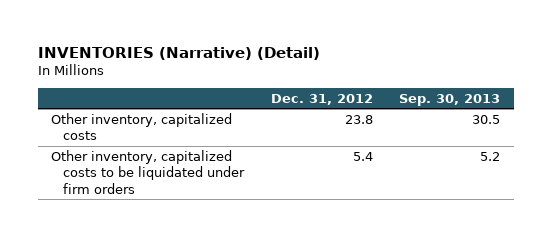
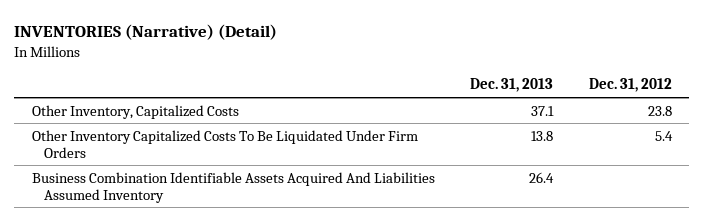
- | Dec. 31, 2012 | Sep. 30, 2013
+ | Dec. 31, 2013 | Dec. 31, 2012
- Other inventory, capitalized costs | 23.8 | 30.5
- Other inventory, capitalized costs to be liquidated under firm orders | 5.4 | 5.2
+ Other Inventory, Capitalized Costs | 37.1 | 23.8
+ Other Inventory Capitalized Costs To Be Liquidated Under Firm Orders | 13.8 | 5.4
+ Business Combination Identifiable Assets Acquired And Liabilities Assumed Inventory | 26.4 |

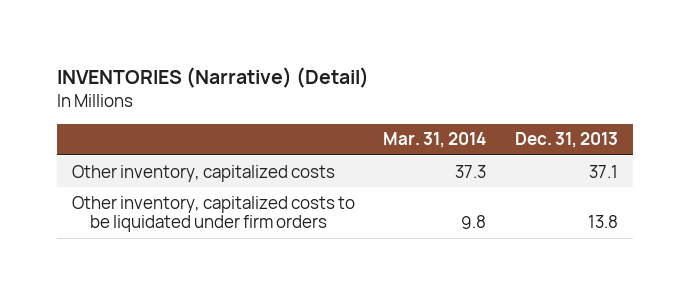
- | Dec. 31, 2013 | Dec. 31, 2012
+ | Mar. 31, 2014 | Dec. 31, 2013
- Other Inventory, Capitalized Costs | 37.1 | 23.8
- Other Inventory Capitalized Costs To Be Liquidated Under Firm Orders | 13.8 | 5.4
- Business Combination Identifiable Assets Acquired And Liabilities Assumed Inventory | 26.4 |
+ Other inventory, capitalized costs | 37.3 | 37.1
+ Other inventory, capitalized costs to be liquidated under firm orders | 9.8 | 13.8

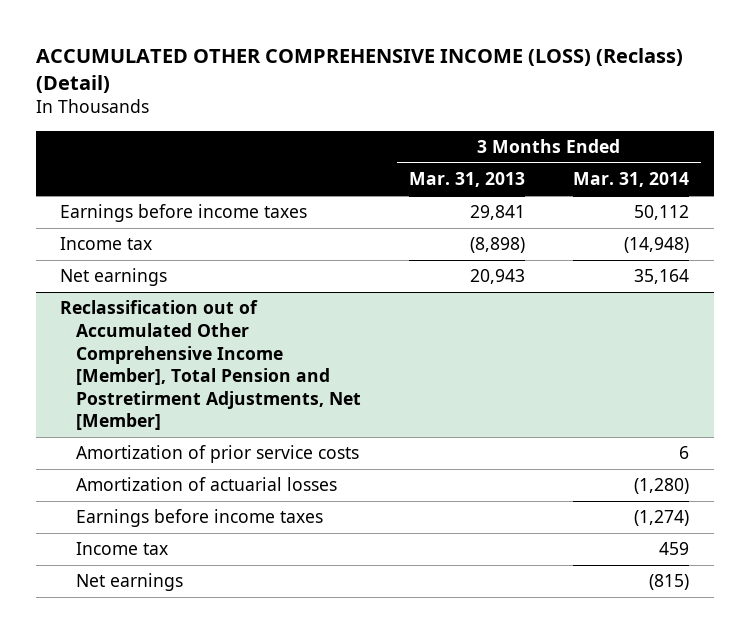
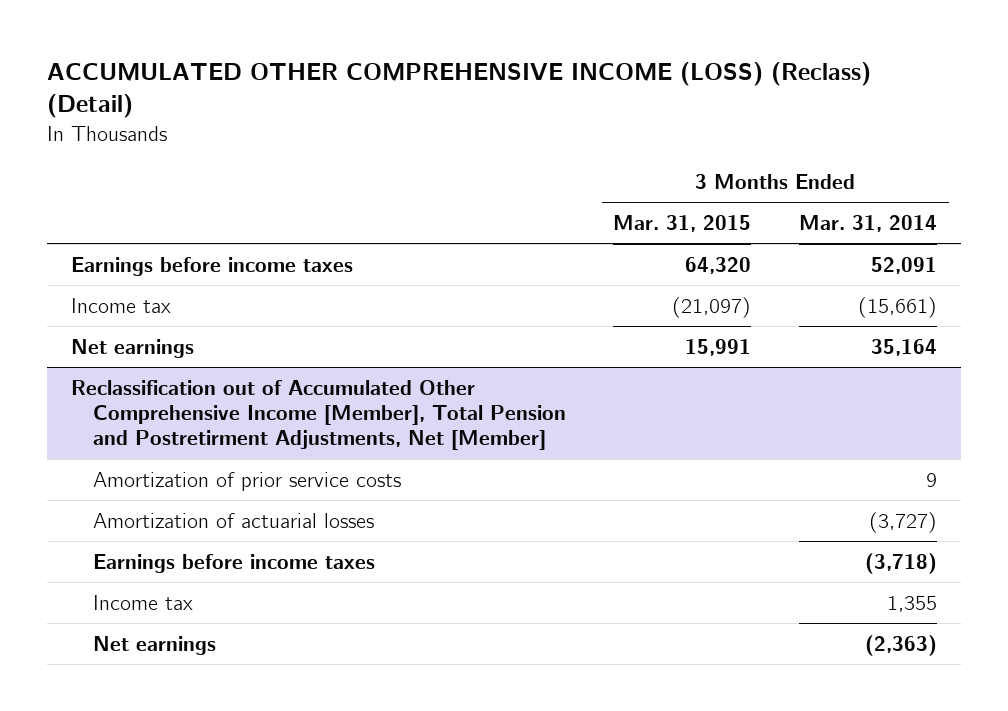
- | 3 Months Ended Mar. 31, 2013 | 3 Months Ended Mar. 31, 2014
+ | 3 Months Ended Mar. 31, 2015 | 3 Months Ended Mar. 31, 2014
- Earnings before income taxes | 29,841 | 50,112
- Income tax | (8,898) | (14,948)
+ Earnings before income taxes | 64,320 | 52,091
+ Income tax | (21,097) | (15,661)
@ Reclassification out of Accumulated Other Comprehensive Income [Member], Total Pension and Postretirment Adjustments, Net [Member]
- Amortization of prior service costs | | 6
- Amortization of actuarial losses | | (1,280)
- Earnings before income taxes | | (1,274)
- Income tax | | 459
- Net earnings | | (815)
+ Amortization of prior service costs | | 9
+ Amortization of actuarial losses | | (3,727)
+ Earnings before income taxes | | (3,718)
+ Income tax | | 1,355
+ Net earnings | | (2,363)

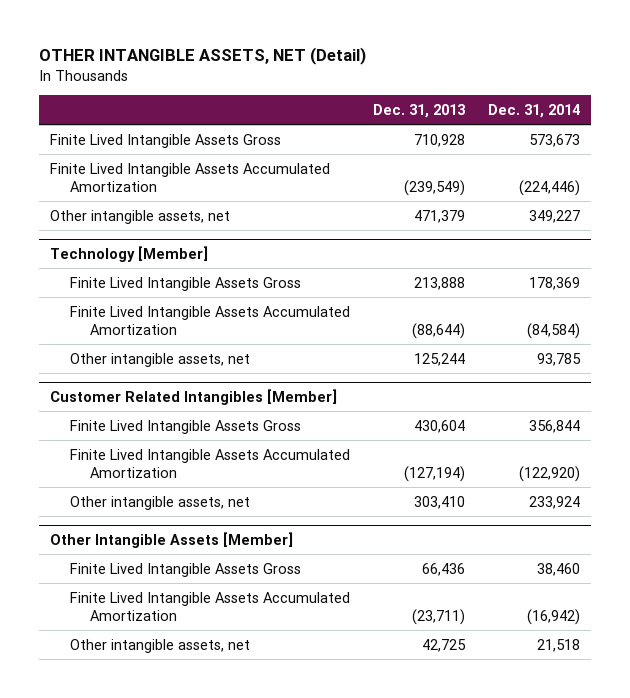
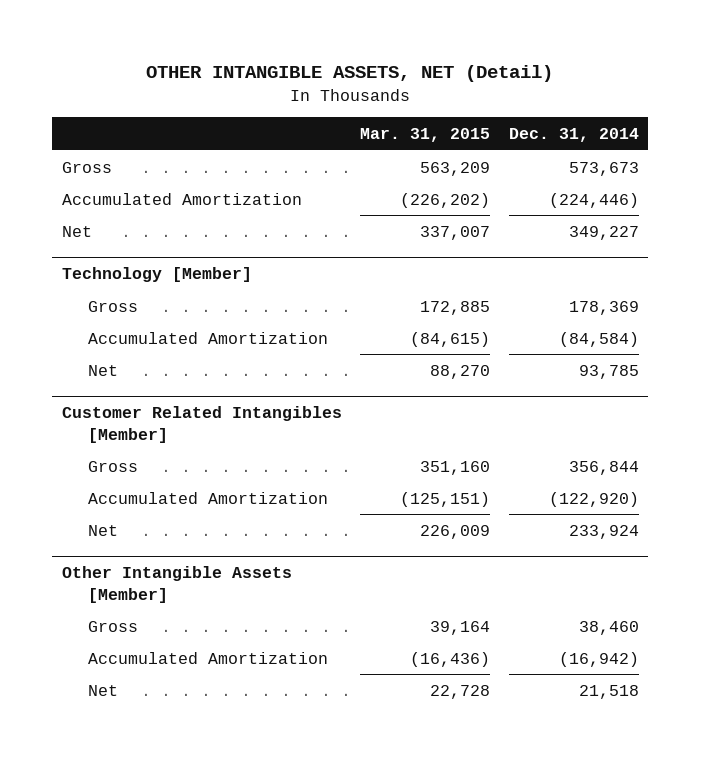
- | Dec. 31, 2013 | Dec. 31, 2014
+ | Mar. 31, 2015 | Dec. 31, 2014
- Finite Lived Intangible Assets Gross | 710,928 | 573,673
- Finite Lived Intangible Assets Accumulated Amortization | (239,549) | (224,446)
- Other intangible assets, net | 471,379 | 349,227
+ Gross | 563,209 | 573,673
+ Accumulated Amortization | (226,202) | (224,446)
+ Net | 337,007 | 349,227
@ Technology [Member]
- Finite Lived Intangible Assets Gross | 213,888 | 178,369
- Finite Lived Intangible Assets Accumulated Amortization | (88,644) | (84,584)
- Other intangible assets, net | 125,244 | 93,785
+ Gross | 172,885 | 178,369
+ Accumulated Amortization | (84,615) | (84,584)
+ Net | 88,270 | 93,785
@ Customer Related Intangibles [Member]
- Finite Lived Intangible Assets Gross | 430,604 | 356,844
- Finite Lived Intangible Assets Accumulated Amortization | (127,194) | (122,920)
- Other intangible assets, net | 303,410 | 233,924
+ Gross | 351,160 | 356,844
+ Accumulated Amortization | (125,151) | (122,920)
+ Net | 226,009 | 233,924
@ Other Intangible Assets [Member]
- Finite Lived Intangible Assets Gross | 66,436 | 38,460
- Finite Lived Intangible Assets Accumulated Amortization | (23,711) | (16,942)
- Other intangible assets, net | 42,725 | 21,518
+ Gross | 39,164 | 38,460
+ Accumulated Amortization | (16,436) | (16,942)
+ Net | 22,728 | 21,518

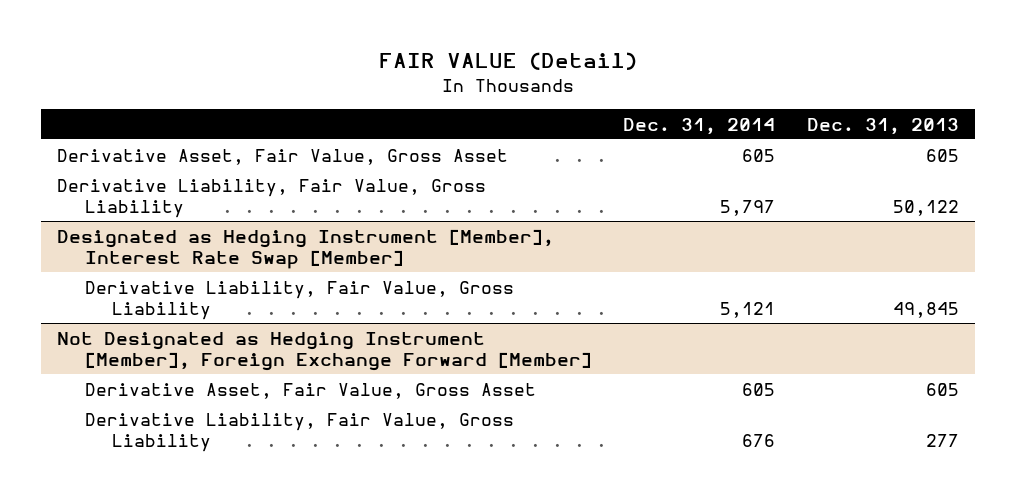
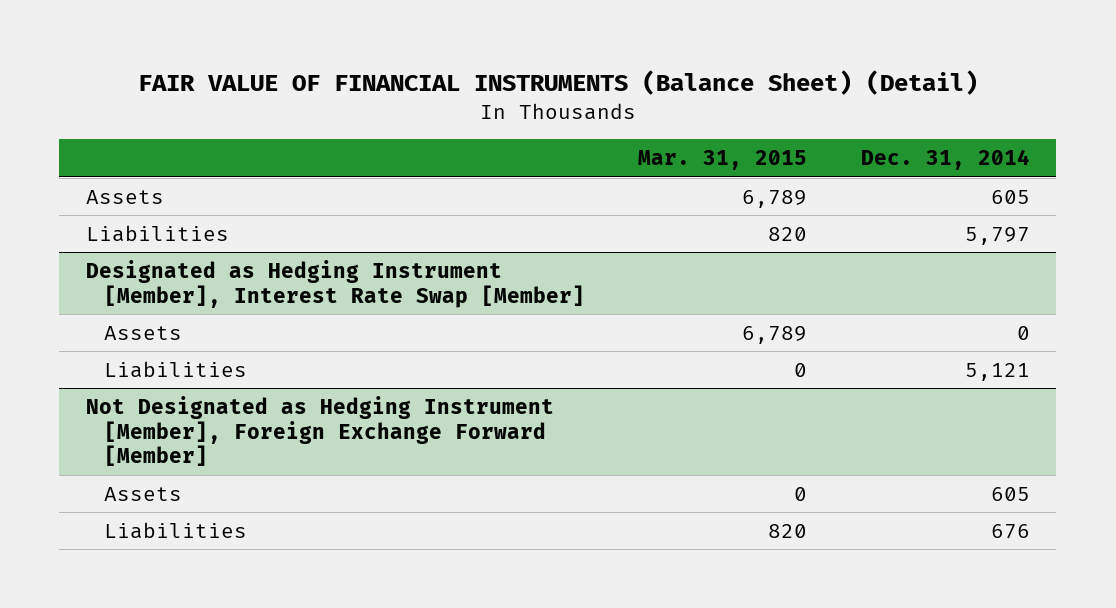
- FAIR VALUE (Detail)
+ FAIR VALUE OF FINANCIAL INSTRUMENTS (Balance Sheet) (Detail)
- | Dec. 31, 2014 | Dec. 31, 2013
+ | Mar. 31, 2015 | Dec. 31, 2014
- Derivative Asset, Fair Value, Gross Asset | 605 | 605
- Derivative Liability, Fair Value, Gross Liability | 5,797 | 50,122
+ Assets | 6,789 | 605
+ Liabilities | 820 | 5,797
@ Designated as Hedging Instrument [Member], Interest Rate Swap [Member]
- Derivative Liability, Fair Value, Gross Liability | 5,121 | 49,845
+ Assets | 6,789 | 0
+ Liabilities | 0 | 5,121
@ Not Designated as Hedging Instrument [Member], Foreign Exchange Forward [Member]
- Derivative Asset, Fair Value, Gross Asset | 605 | 605
- Derivative Liability, Fair Value, Gross Liability | 676 | 277
+ Assets | 0 | 605
+ Liabilities | 820 | 676

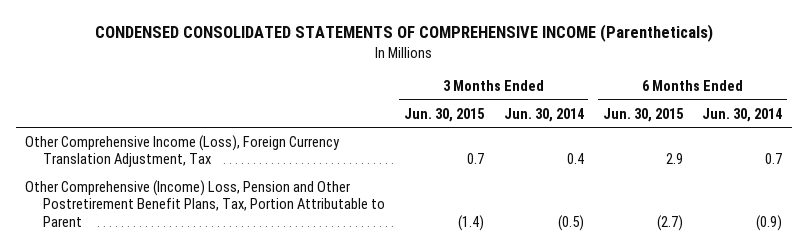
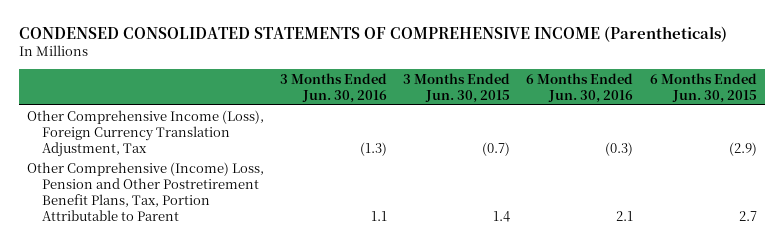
- | 3 Months Ended Jun. 30, 2015 | 3 Months Ended Jun. 30, 2014 | 6 Months Ended Jun. 30, 2015 | 6 Months Ended Jun. 30, 2014
+ | 3 Months Ended Jun. 30, 2016 | 3 Months Ended Jun. 30, 2015 | 6 Months Ended Jun. 30, 2016 | 6 Months Ended Jun. 30, 2015
- Other Comprehensive Income (Loss), Foreign Currency Translation Adjustment, Tax | 0.7 | 0.4 | 2.9 | 0.7
- Other Comprehensive (Income) Loss, Pension and Other Postretirement Benefit Plans, Tax, Portion Attributable to Parent | (1.4) | (0.5) | (2.7) | (0.9)
+ Other Comprehensive Income (Loss), Foreign Currency Translation Adjustment, Tax | (1.3) | (0.7) | (0.3) | (2.9)
+ Other Comprehensive (Income) Loss, Pension and Other Postretirement Benefit Plans, Tax, Portion Attributable to Parent | 1.1 | 1.4 | 2.1 | 2.7

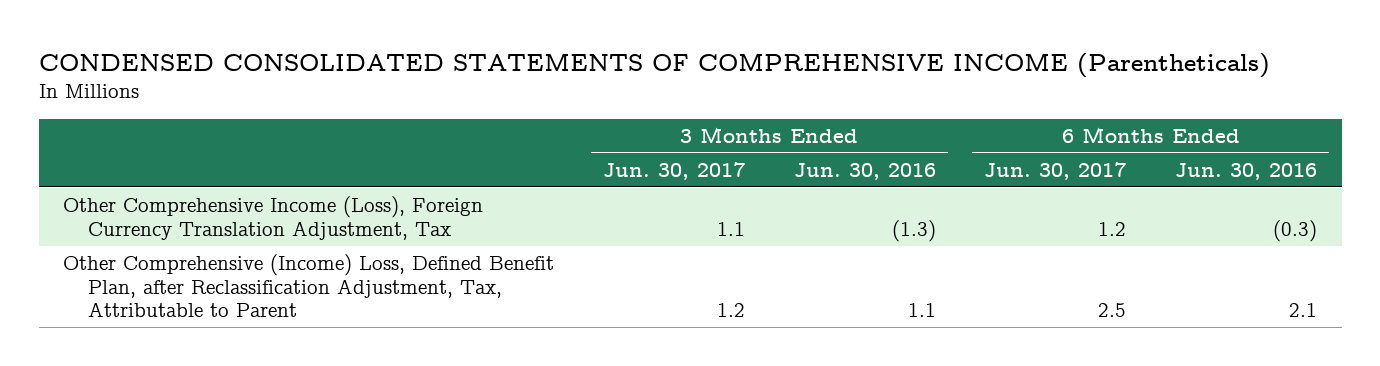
- | 3 Months Ended Jun. 30, 2016 | 3 Months Ended Jun. 30, 2015 | 6 Months Ended Jun. 30, 2016 | 6 Months Ended Jun. 30, 2015
+ | 3 Months Ended Jun. 30, 2017 | 3 Months Ended Jun. 30, 2016 | 6 Months Ended Jun. 30, 2017 | 6 Months Ended Jun. 30, 2016
- Other Comprehensive (Income) Loss, Pension and Other Postretirement Benefit Plans, Tax, Portion Attributable to Parent | 1.1 | 1.4 | 2.1 | 2.7
+ Other Comprehensive (Income) Loss, Defined Benefit Plan, after Reclassification Adjustment, Tax, Attributable to Parent | 1.2 | 1.1 | 2.5 | 2.1

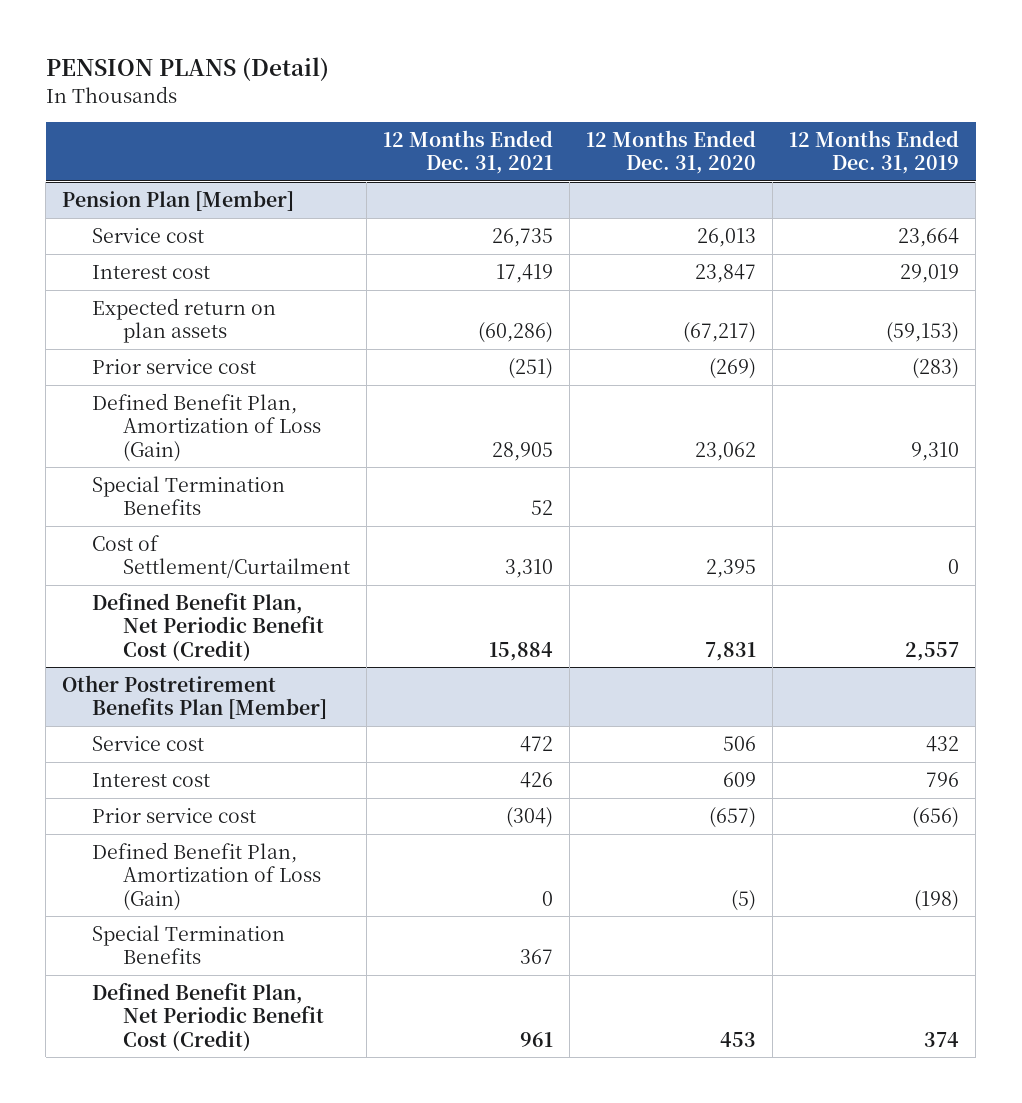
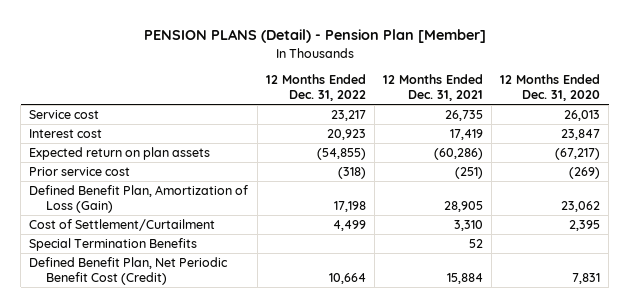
- PENSION PLANS (Detail)
+ PENSION PLANS (Detail) - Pension Plan [Member]
- | 12 Months Ended Dec. 31, 2021 | 12 Months Ended Dec. 31, 2020 | 12 Months Ended Dec. 31, 2019
+ | 12 Months Ended Dec. 31, 2022 | 12 Months Ended Dec. 31, 2021 | 12 Months Ended Dec. 31, 2020
- Pension Plan [Member]
- Special Termination Benefits | 52 | |
+ Special Termination Benefits | | 52 |
- Other Postretirement Benefits Plan [Member]
- Service cost | 472 | 506 | 432
- Interest cost | 426 | 609 | 796
- Prior service cost | (304) | (657) | (656)
- Defined Benefit Plan, Amortization of Loss (Gain) | 0 | (5) | (198)
- Special Termination Benefits | 367 | |
- Defined Benefit Plan, Net Periodic Benefit Cost (Credit) | 961 | 453 | 374

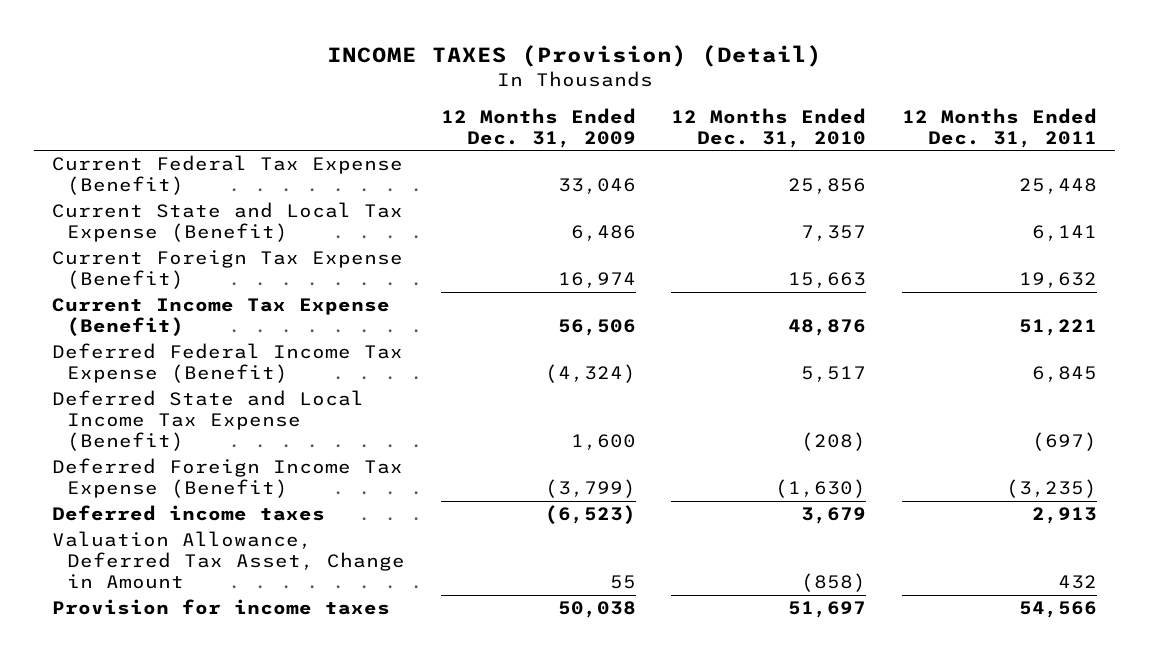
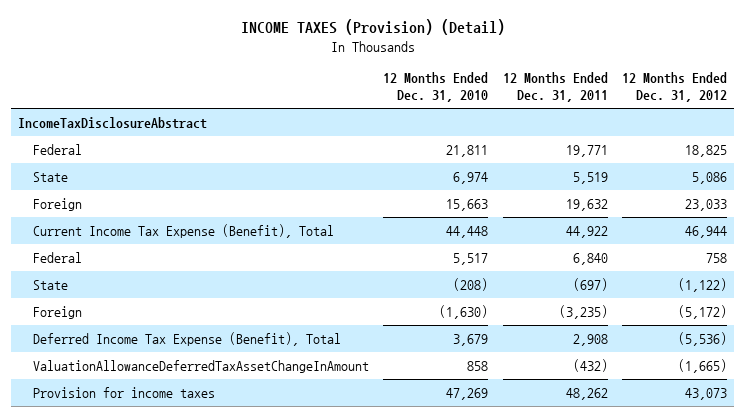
- | 12 Months Ended Dec. 31, 2009 | 12 Months Ended Dec. 31, 2010 | 12 Months Ended Dec. 31, 2011
+ | 12 Months Ended Dec. 31, 2010 | 12 Months Ended Dec. 31, 2011 | 12 Months Ended Dec. 31, 2012
- Current Federal Tax Expense (Benefit) | 33,046 | 25,856 | 25,448
- Current State and Local Tax Expense (Benefit) | 6,486 | 7,357 | 6,141
- Current Foreign Tax Expense (Benefit) | 16,974 | 15,663 | 19,632
- Current Income Tax Expense (Benefit) | 56,506 | 48,876 | 51,221
- Deferred Federal Income Tax Expense (Benefit) | (4,324) | 5,517 | 6,845
- Deferred State and Local Income Tax Expense (Benefit) | 1,600 | (208) | (697)
- Deferred Foreign Income Tax Expense (Benefit) | (3,799) | (1,630) | (3,235)
- Deferred income taxes | (6,523) | 3,679 | 2,913
- Valuation Allowance, Deferred Tax Asset, Change in Amount | 55 | (858) | 432
- Provision for income taxes | 50,038 | 51,697 | 54,566
+ IncomeTaxDisclosureAbstract
+ Federal | 21,811 | 19,771 | 18,825
+ State | 6,974 | 5,519 | 5,086
+ Foreign | 15,663 | 19,632 | 23,033
+ Current Income Tax Expense (Benefit), Total | 44,448 | 44,922 | 46,944
+ Federal | 5,517 | 6,840 | 758
+ State | (208) | (697) | (1,122)
+ Foreign | (1,630) | (3,235) | (5,172)
+ Deferred Income Tax Expense (Benefit), Total | 3,679 | 2,908 | (5,536)
+ ValuationAllowanceDeferredTaxAssetChangeInAmount | 858 | (432) | (1,665)
+ Provision for income taxes | 47,269 | 48,262 | 43,073

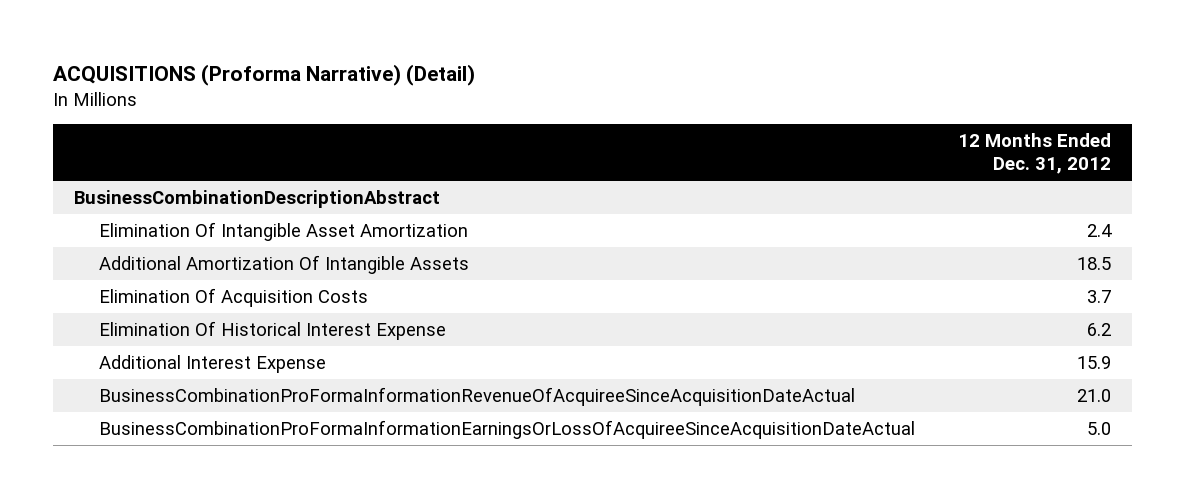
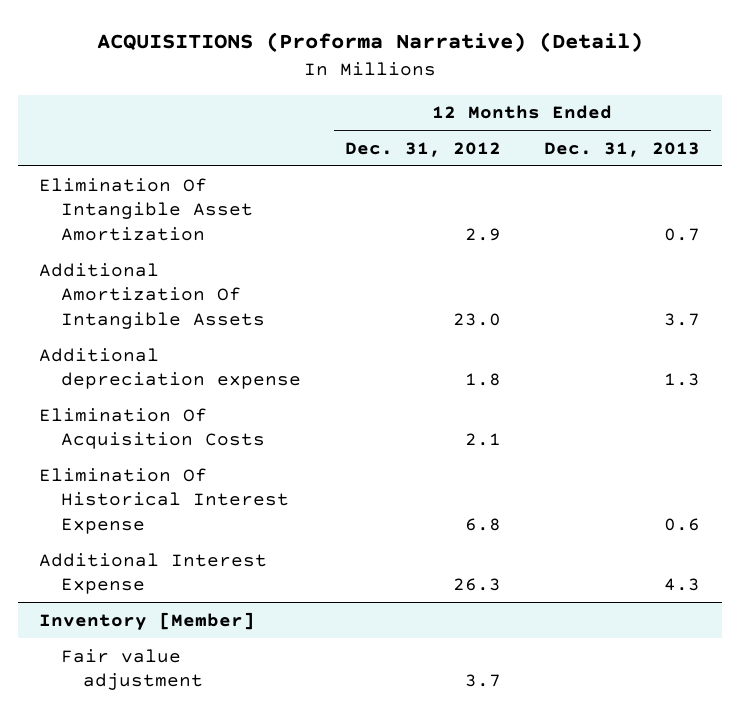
- | 12 Months Ended Dec. 31, 2012
+ | 12 Months Ended Dec. 31, 2012 | 12 Months Ended Dec. 31, 2013
- BusinessCombinationDescriptionAbstract
- Elimination Of Intangible Asset Amortization | 2.4
- Additional Amortization Of Intangible Assets | 18.5
- Elimination Of Acquisition Costs | 3.7
- Elimination Of Historical Interest Expense | 6.2
- Additional Interest Expense | 15.9
- BusinessCombinationProFormaInformationRevenueOfAcquireeSinceAcquisitionDateActual | 21.0
- BusinessCombinationProFormaInformationEarningsOrLossOfAcquireeSinceAcquisitionDateActual | 5.0
+ Elimination Of Intangible Asset Amortization | 2.9 | 0.7
+ Additional Amortization Of Intangible Assets | 23.0 | 3.7
+ Additional depreciation expense | 1.8 | 1.3
+ Elimination Of Acquisition Costs | 2.1 |
+ Elimination Of Historical Interest Expense | 6.8 | 0.6
+ Additional Interest Expense | 26.3 | 4.3
+ Inventory [Member]
+ Fair value adjustment | 3.7 |

